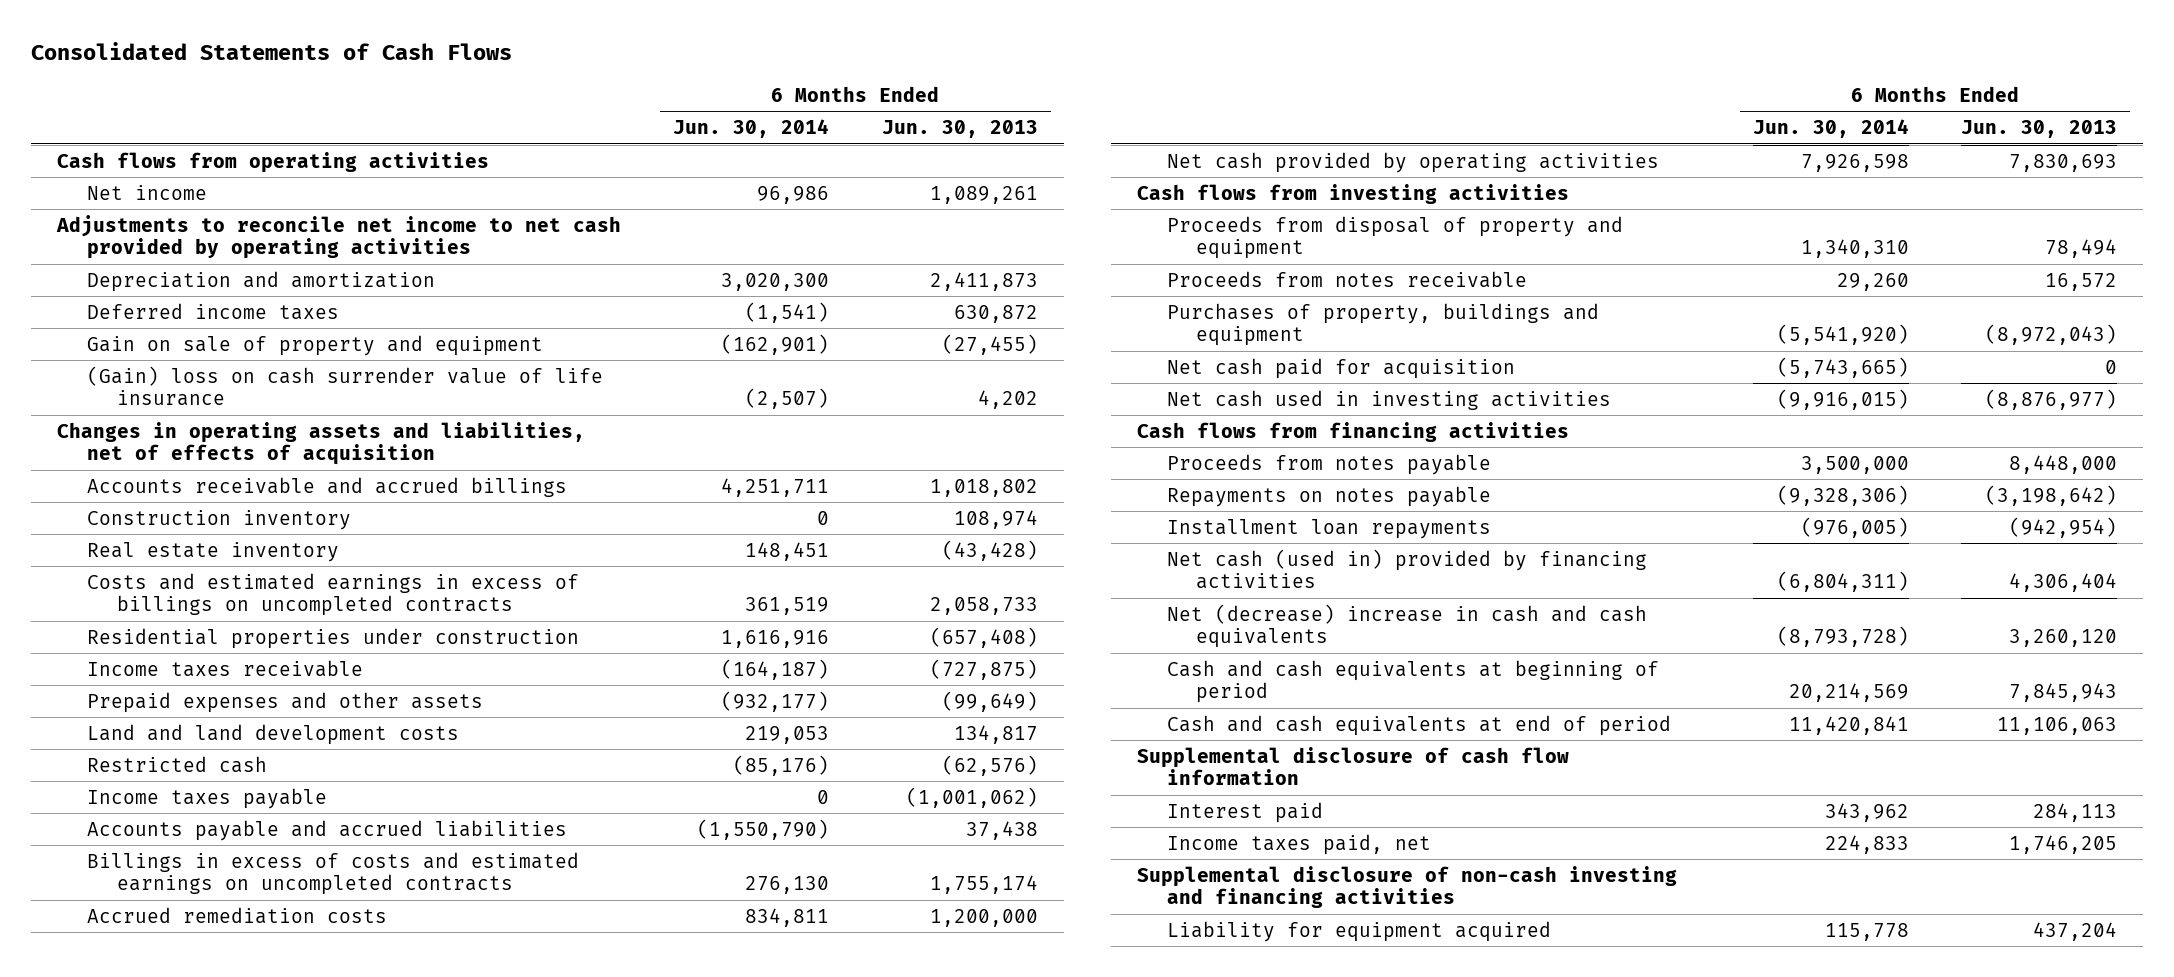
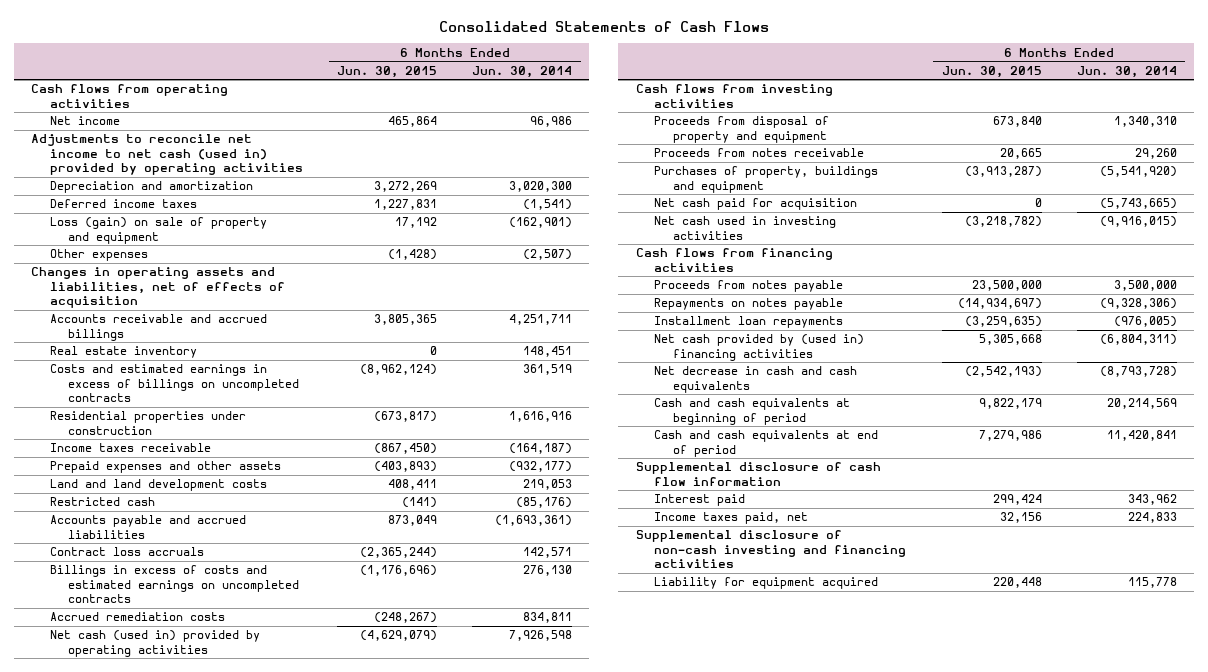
- | 6 Months Ended Jun. 30, 2014 | 6 Months Ended Jun. 30, 2013
+ | 6 Months Ended Jun. 30, 2015 | 6 Months Ended Jun. 30, 2014
- Adjustments to reconcile net income to net cash provided by operating activities
+ Adjustments to reconcile net income to net cash (used in) provided by operating activities
- Gain on sale of property and equipment | (162,901) | (27,455)
- (Gain) loss on cash surrender value of life insurance | (2,507) | 4,202
+ Loss (gain) on sale of property and equipment | 17,192 | (162,901)
+ Other expenses | (1,428) | (2,507)
- Construction inventory | 0 | 108,974
- Income taxes payable | 0 | (1,001,062)
- Accounts payable and accrued liabilities | (1,550,790) | 37,438
+ Accounts payable and accrued liabilities | 873,049 | (1,693,361)
+ Contract loss accruals | (2,365,244) | 142,571
- Net cash provided by operating activities | 7,926,598 | 7,830,693
+ Net cash (used in) provided by operating activities | (4,629,079) | 7,926,598
- Net cash (used in) provided by financing activities | (6,804,311) | 4,306,404
- Net (decrease) increase in cash and cash equivalents | (8,793,728) | 3,260,120
+ Net cash provided by (used in) financing activities | 5,305,668 | (6,804,311)
+ Net decrease in cash and cash equivalents | (2,542,193) | (8,793,728)

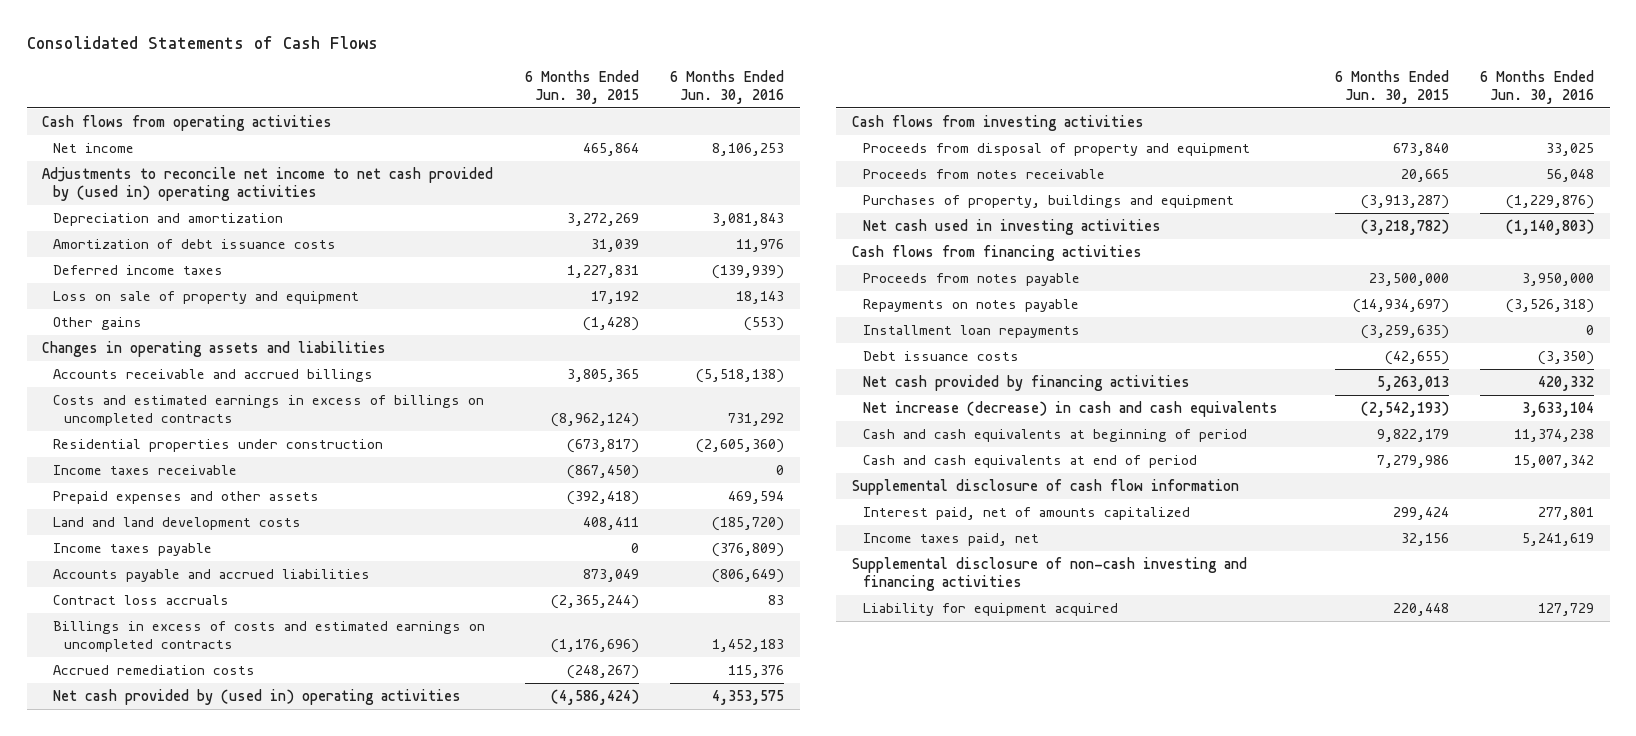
- | 6 Months Ended Jun. 30, 2015 | 6 Months Ended Jun. 30, 2014
+ | 6 Months Ended Jun. 30, 2015 | 6 Months Ended Jun. 30, 2016
- Adjustments to reconcile net income to net cash (used in) provided by operating activities
+ Adjustments to reconcile net income to net cash provided by (used in) operating activities
+ Amortization of debt issuance costs | 31,039 | 11,976
- Loss (gain) on sale of property and equipment | 17,192 | (162,901)
- Other expenses | (1,428) | (2,507)
- Changes in operating assets and liabilities, net of effects of acquisition
+ Loss on sale of property and equipment | 17,192 | 18,143
+ Other gains | (1,428) | (553)
+ Changes in operating assets and liabilities
- Real estate inventory | 0 | 148,451
- Prepaid expenses and other assets | (403,893) | (932,177)
+ Prepaid expenses and other assets | (392,418) | 469,594
- Restricted cash | (141) | (85,176)
+ Income taxes payable | 0 | (376,809)
- Net cash (used in) provided by operating activities | (4,629,079) | 7,926,598
+ Net cash provided by (used in) operating activities | (4,586,424) | 4,353,575
- Net cash paid for acquisition | 0 | (5,743,665)
- Net cash provided by (used in) financing activities | 5,305,668 | (6,804,311)
- Net decrease in cash and cash equivalents | (2,542,193) | (8,793,728)
+ Debt issuance costs | (42,655) | (3,350)
+ Net cash provided by financing activities | 5,263,013 | 420,332
+ Net increase (decrease) in cash and cash equivalents | (2,542,193) | 3,633,104
- Interest paid | 299,424 | 343,962
+ Interest paid, net of amounts capitalized | 299,424 | 277,801

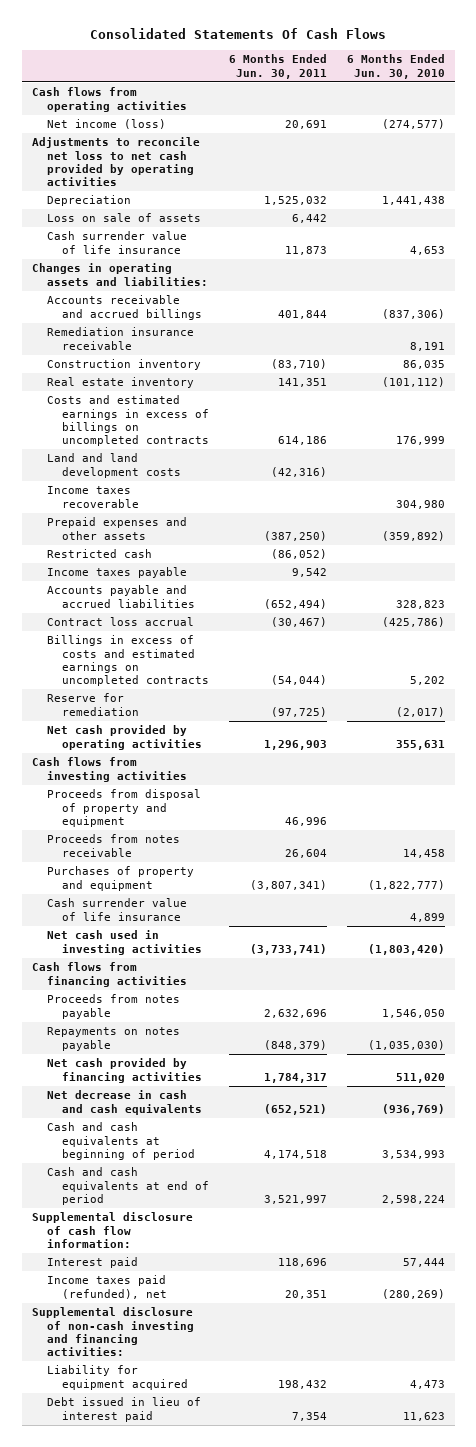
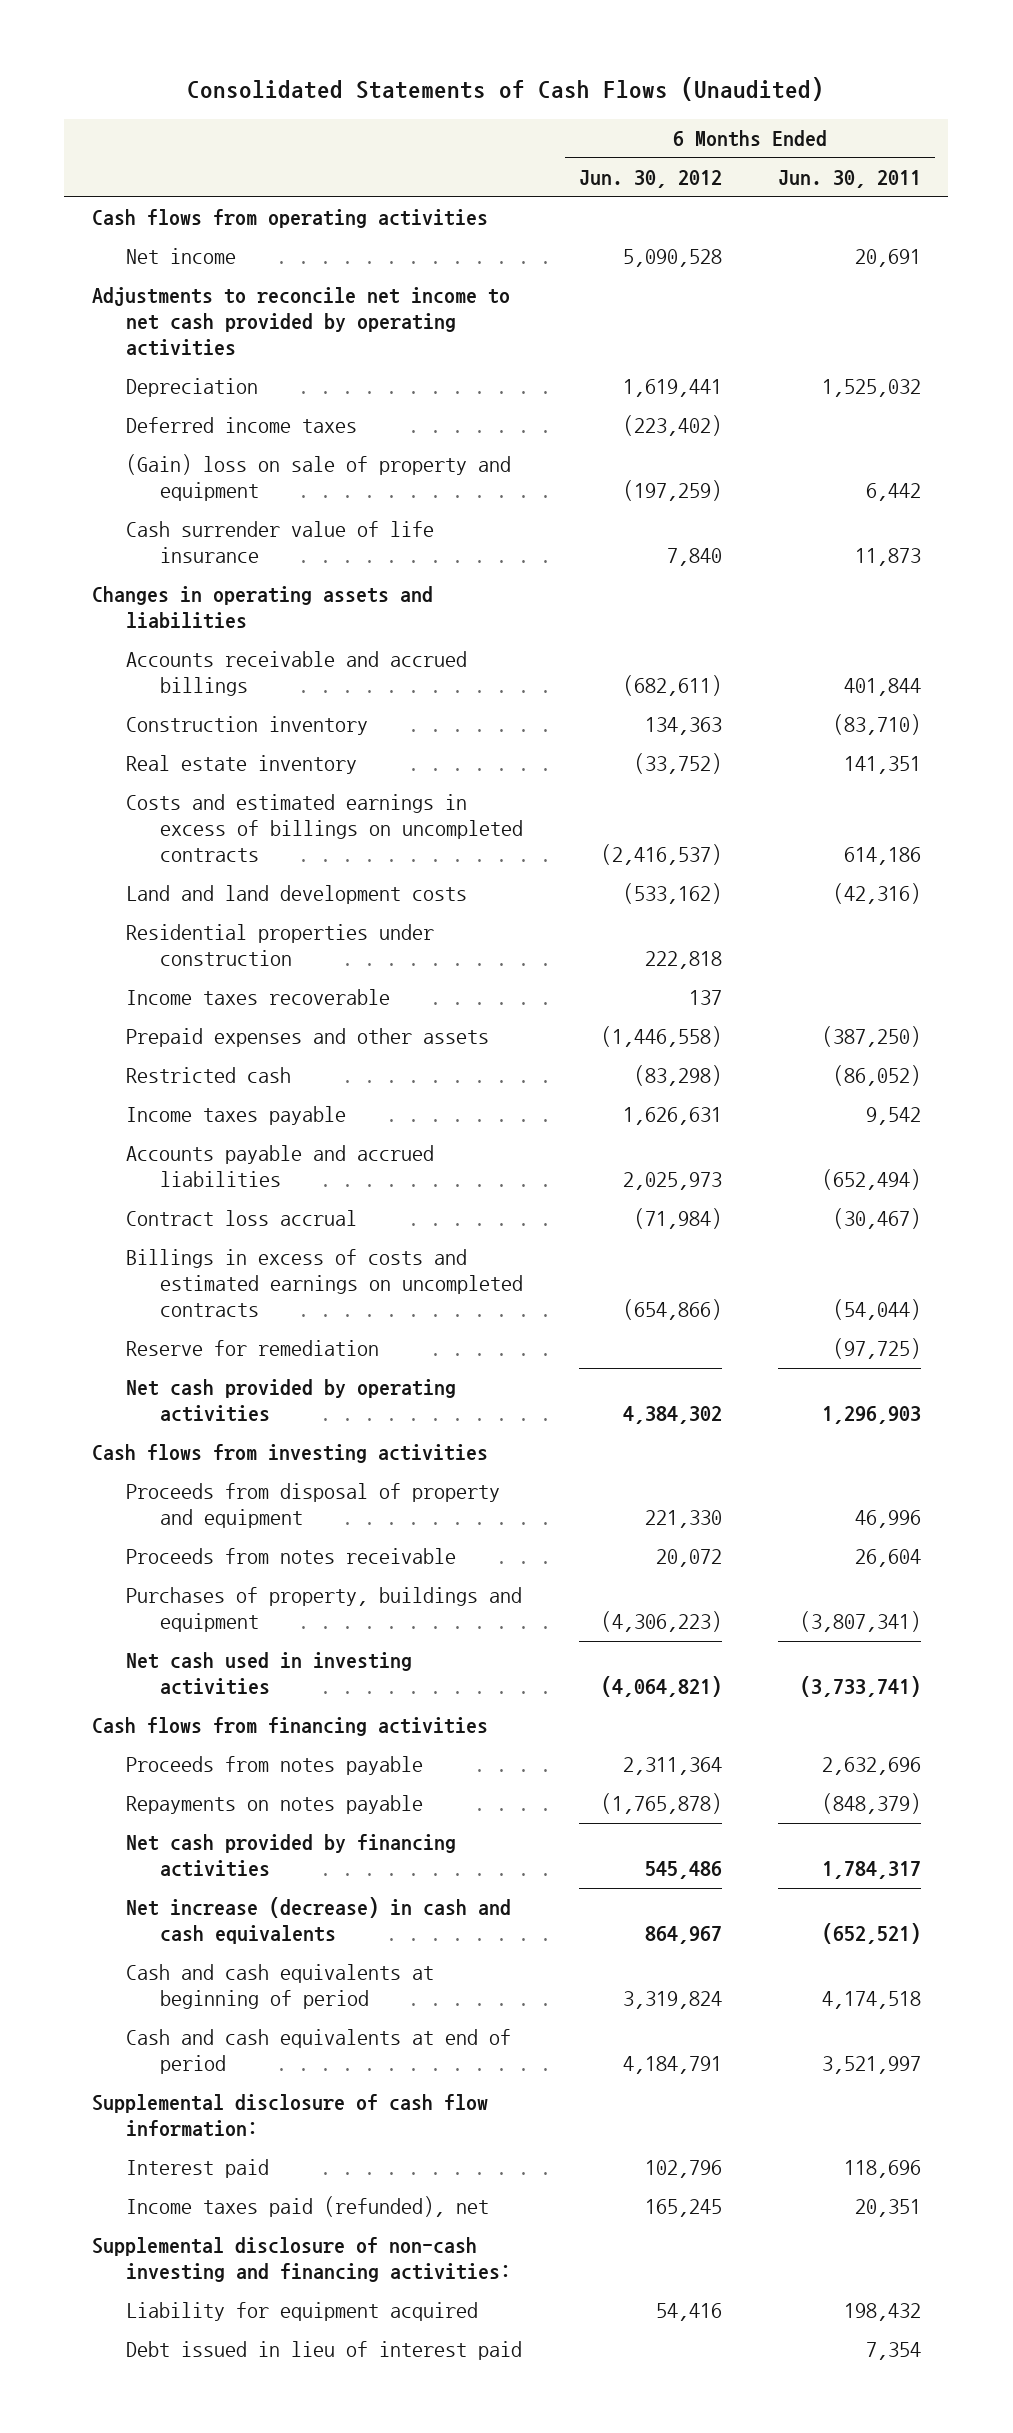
- Consolidated Statements Of Cash Flows
+ Consolidated Statements of Cash Flows (Unaudited)
- | 6 Months Ended Jun. 30, 2011 | 6 Months Ended Jun. 30, 2010
+ | 6 Months Ended Jun. 30, 2012 | 6 Months Ended Jun. 30, 2011
- Net income (loss) | 20,691 | (274,577)
- Adjustments to reconcile net loss to net cash provided by operating activities
+ Net income | 5,090,528 | 20,691
+ Adjustments to reconcile net income to net cash provided by operating activities
- Loss on sale of assets | 6,442 |
+ Deferred income taxes | (223,402) |
+ (Gain) loss on sale of property and equipment | (197,259) | 6,442
- Changes in operating assets and liabilities:
+ Changes in operating assets and liabilities
- Remediation insurance receivable | | 8,191
+ Residential properties under construction | 222,818 |
- Purchases of property and equipment | (3,807,341) | (1,822,777)
- Cash surrender value of life insurance | | 4,899
+ Purchases of property, buildings and equipment | (4,306,223) | (3,807,341)
- Net decrease in cash and cash equivalents | (652,521) | (936,769)
+ Net increase (decrease) in cash and cash equivalents | 864,967 | (652,521)

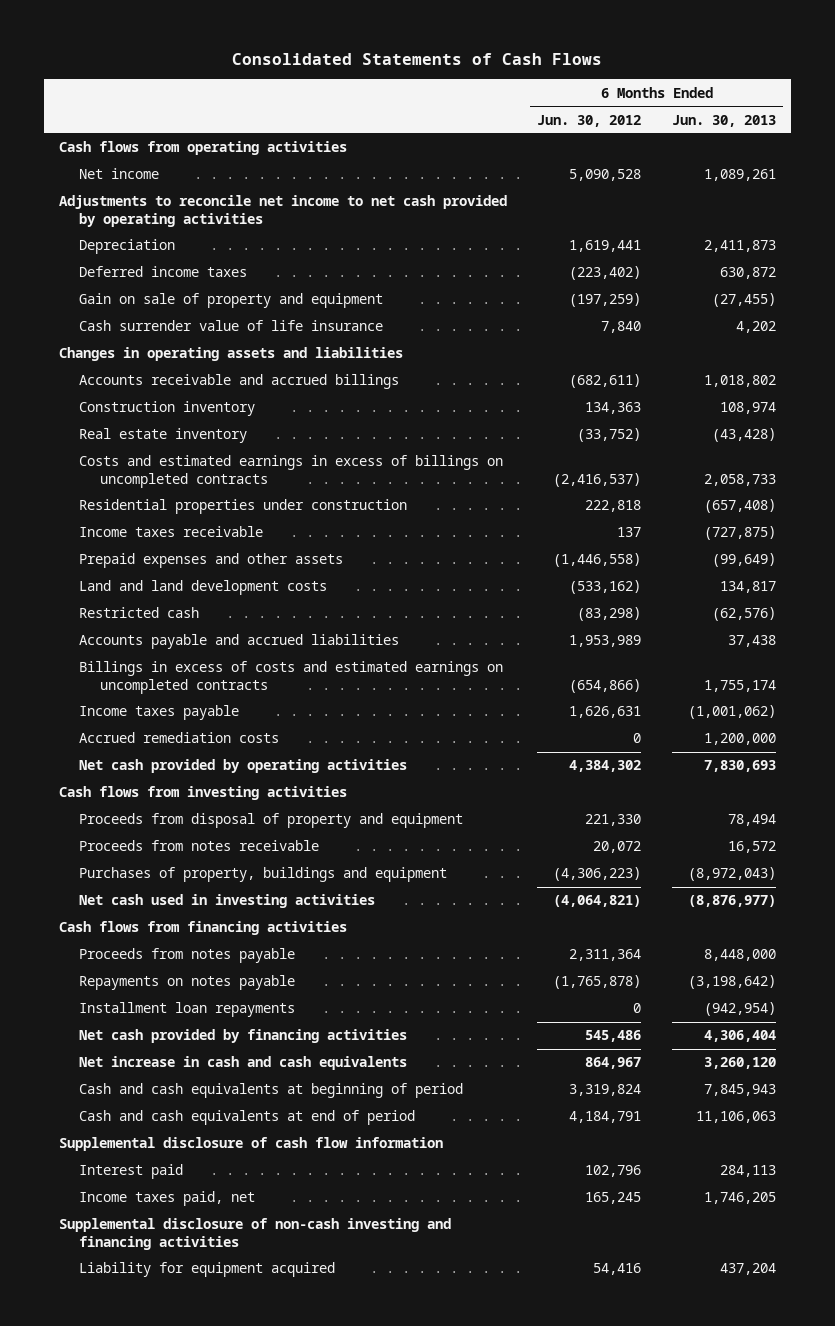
- Consolidated Statements of Cash Flows (Unaudited)
+ Consolidated Statements of Cash Flows
- | 6 Months Ended Jun. 30, 2012 | 6 Months Ended Jun. 30, 2011
+ | 6 Months Ended Jun. 30, 2012 | 6 Months Ended Jun. 30, 2013
- (Gain) loss on sale of property and equipment | (197,259) | 6,442
+ Gain on sale of property and equipment | (197,259) | (27,455)
- Income taxes recoverable | 137 |
+ Income taxes receivable | 137 | (727,875)
moved down: Land and land development costs | (533,162) | 134,817
- Accounts payable and accrued liabilities | 2,025,973 | (652,494)
- Contract loss accrual | (71,984) | (30,467)
+ Accounts payable and accrued liabilities | 1,953,989 | 37,438
- Reserve for remediation | | (97,725)
moved down: Income taxes payable | 1,626,631 | (1,001,062)
+ Accrued remediation costs | 0 | 1,200,000
+ Installment loan repayments | 0 | (942,954)
- Net increase (decrease) in cash and cash equivalents | 864,967 | (652,521)
+ Net increase in cash and cash equivalents | 864,967 | 3,260,120
- Supplemental disclosure of cash flow information:
+ Supplemental disclosure of cash flow information
- Income taxes paid (refunded), net | 165,245 | 20,351
- Supplemental disclosure of non-cash investing and financing activities:
+ Income taxes paid, net | 165,245 | 1,746,205
+ Supplemental disclosure of non-cash investing and financing activities
- Debt issued in lieu of interest paid | | 7,354

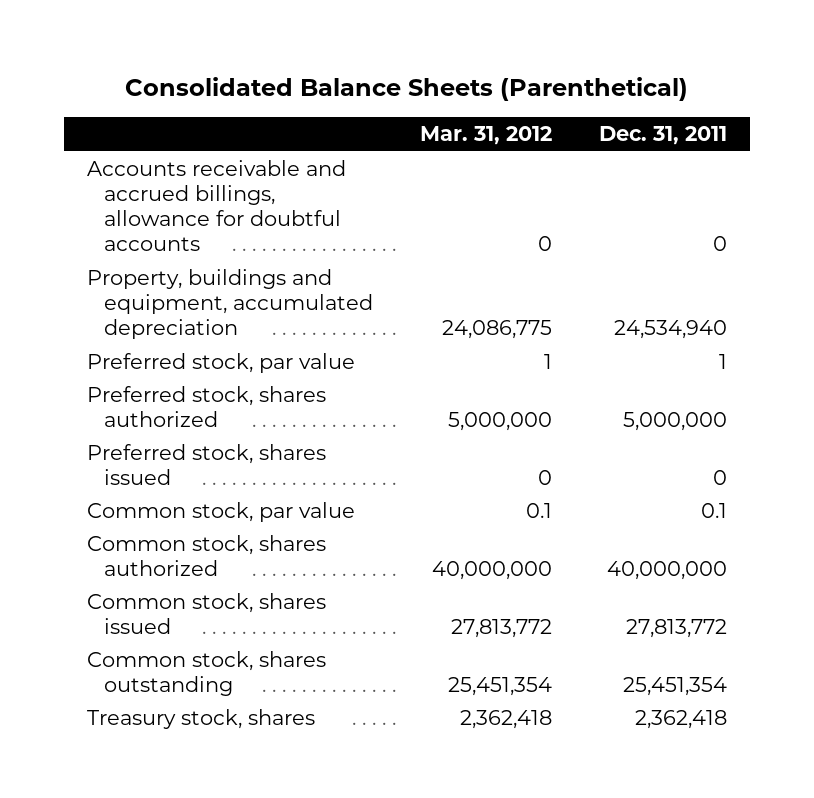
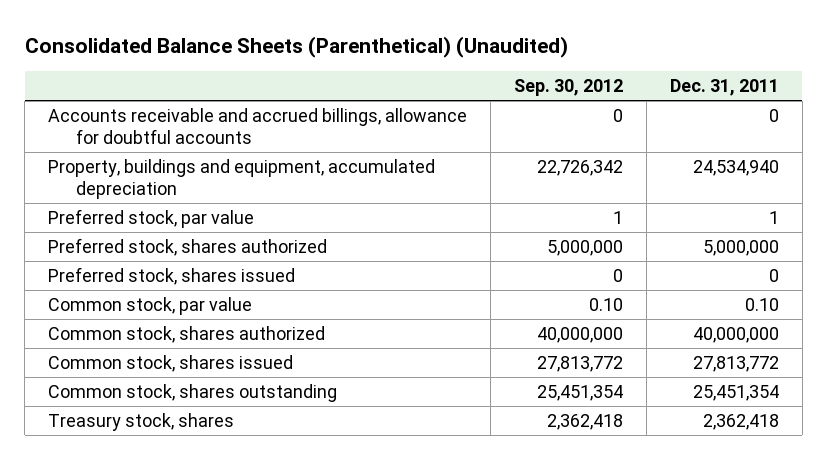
- Consolidated Balance Sheets (Parenthetical)
+ Consolidated Balance Sheets (Parenthetical) (Unaudited)
- | Mar. 31, 2012 | Dec. 31, 2011
+ | Sep. 30, 2012 | Dec. 31, 2011
- Common stock, par value | 0.1 | 0.1
+ Common stock, par value | 0.10 | 0.10

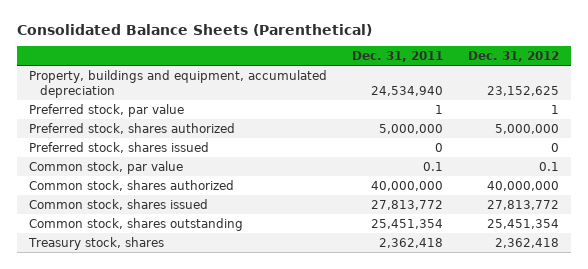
- Consolidated Balance Sheets (Parenthetical) (Unaudited)
+ Consolidated Balance Sheets (Parenthetical)
- | Sep. 30, 2012 | Dec. 31, 2011
+ | Dec. 31, 2011 | Dec. 31, 2012
- Accounts receivable and accrued billings, allowance for doubtful accounts | 0 | 0
- Common stock, par value | 0.10 | 0.10
+ Common stock, par value | 0.1 | 0.1

